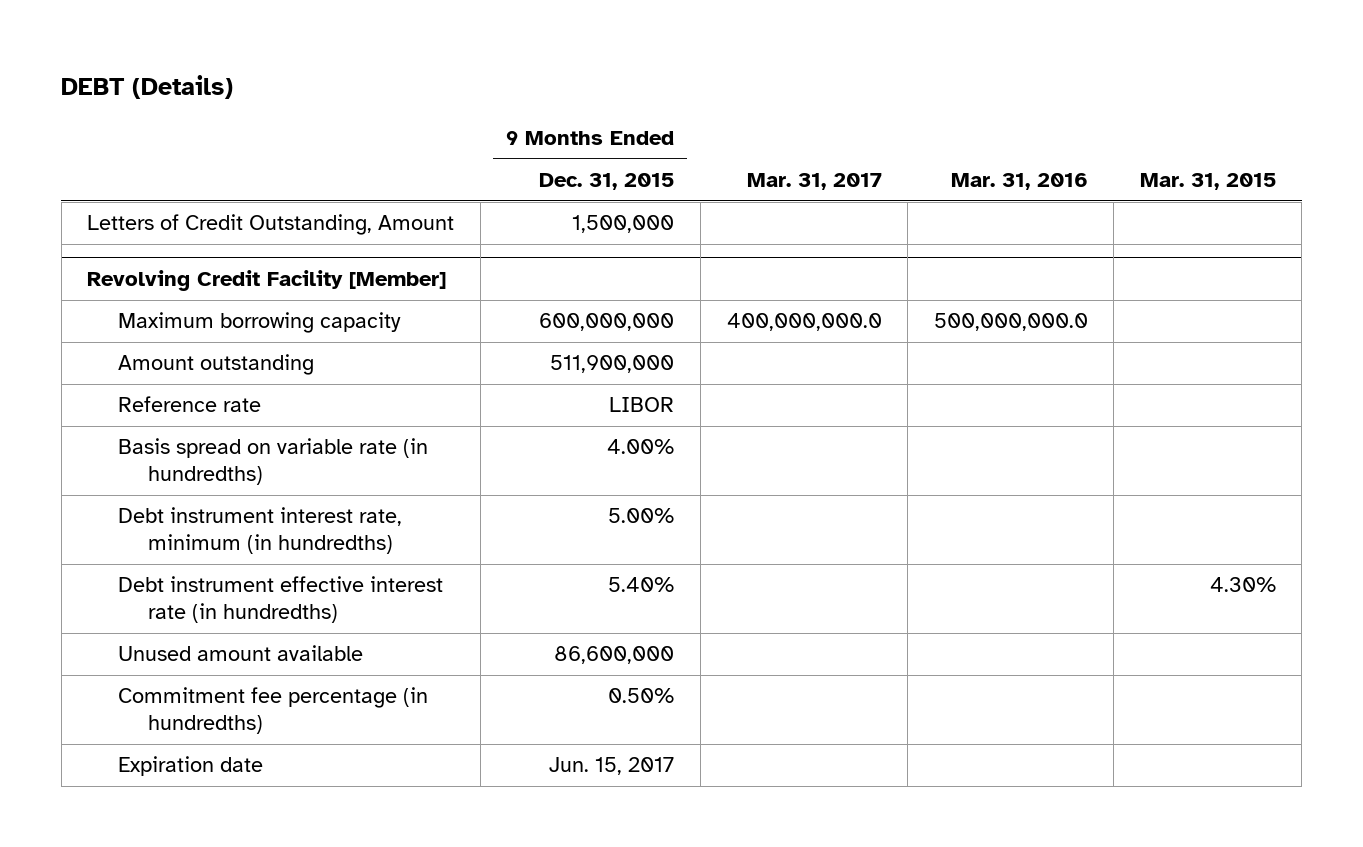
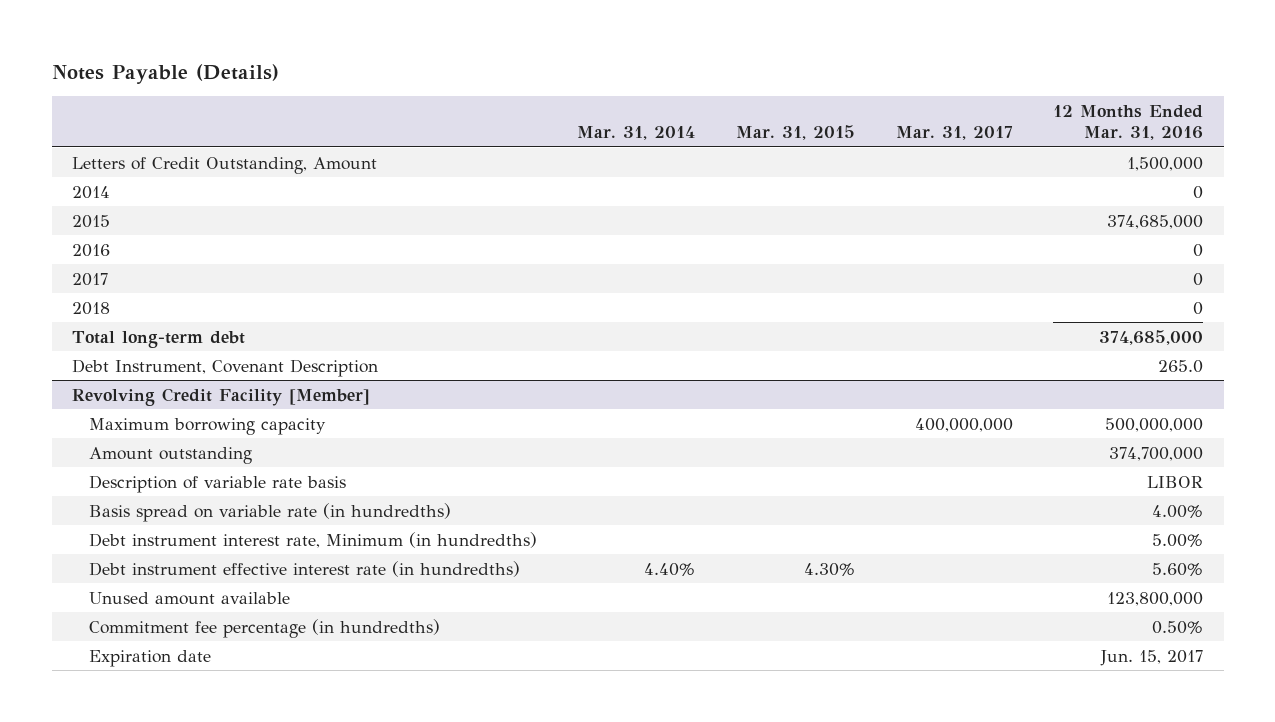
- DEBT (Details)
+ Notes Payable (Details)
- | 9 Months Ended Dec. 31, 2015 | Mar. 31, 2017 | Mar. 31, 2016 | Mar. 31, 2015
+ | Mar. 31, 2014 | Mar. 31, 2015 | Mar. 31, 2017 | 12 Months Ended Mar. 31, 2016
+ 2014 | | | | 0
+ 2015 | | | | 374,685,000
+ 2016 | | | | 0
+ 2017 | | | | 0
+ 2018 | | | | 0
+ Total long-term debt | | | | 374,685,000
+ Debt Instrument, Covenant Description | | | | 265.0
@ Revolving Credit Facility [Member]
- Maximum borrowing capacity | 600,000,000 | 400,000,000.0 | 500,000,000.0 |
+ Maximum borrowing capacity | | | 400,000,000 | 500,000,000
- Reference rate | LIBOR | | |
+ Description of variable rate basis | | | | LIBOR
- Debt instrument interest rate, minimum (in hundredths) | 5.00% | | |
+ Debt instrument interest rate, Minimum (in hundredths) | | | | 5.00%

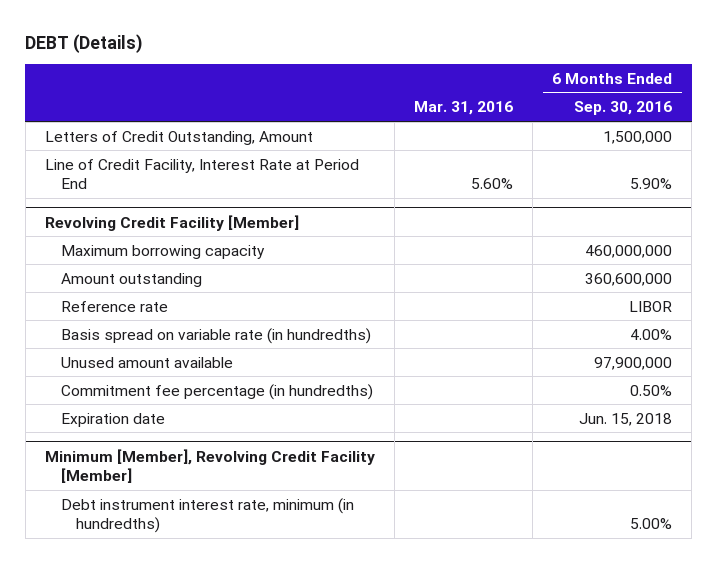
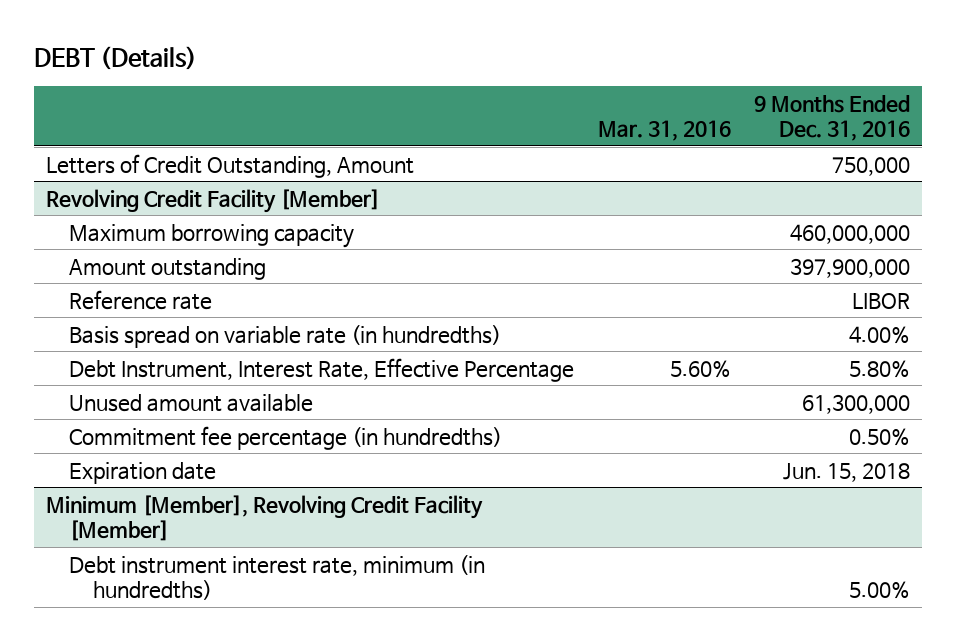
- | Mar. 31, 2016 | 6 Months Ended Sep. 30, 2016
+ | Mar. 31, 2016 | 9 Months Ended Dec. 31, 2016
- Line of Credit Facility, Interest Rate at Period End | 5.60% | 5.90%
@ Revolving Credit Facility [Member]
+ Debt Instrument, Interest Rate, Effective Percentage | 5.60% | 5.80%

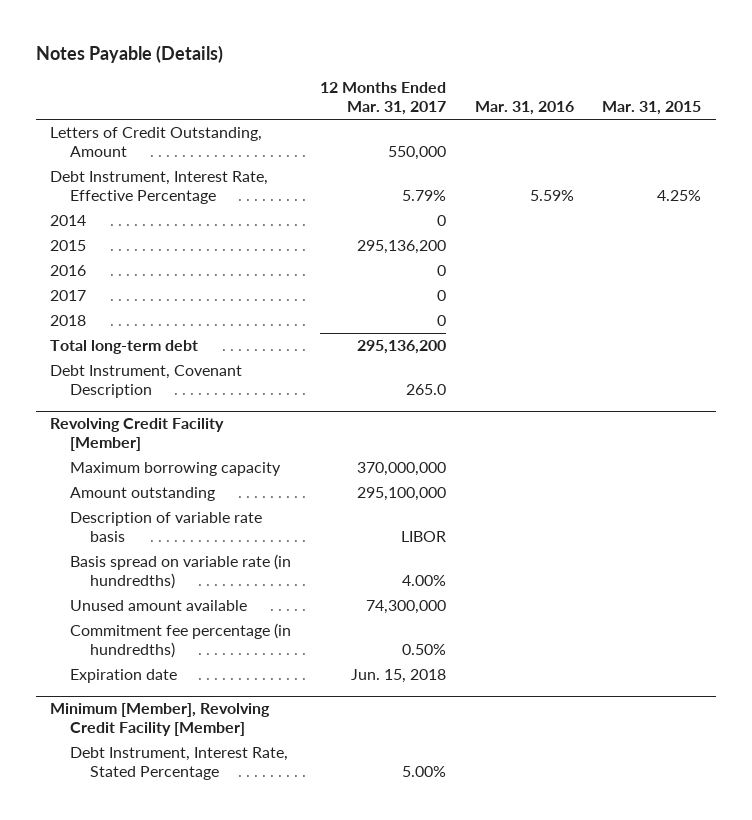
- DEBT (Details)
+ Notes Payable (Details)
- | Mar. 31, 2016 | 9 Months Ended Dec. 31, 2016
+ | 12 Months Ended Mar. 31, 2017 | Mar. 31, 2016 | Mar. 31, 2015
+ Debt Instrument, Interest Rate, Effective Percentage | 5.79% | 5.59% | 4.25%
+ 2014 | 0 | |
+ 2015 | 295,136,200 | |
+ 2016 | 0 | |
+ 2017 | 0 | |
+ 2018 | 0 | |
+ Total long-term debt | 295,136,200 | |
+ Debt Instrument, Covenant Description | 265.0 | |
@ Revolving Credit Facility [Member]
- Reference rate | | LIBOR
+ Description of variable rate basis | LIBOR | |
- Debt Instrument, Interest Rate, Effective Percentage | 5.60% | 5.80%
@ Minimum [Member], Revolving Credit Facility [Member]
- Debt instrument interest rate, minimum (in hundredths) | | 5.00%
+ Debt Instrument, Interest Rate, Stated Percentage | 5.00% | |

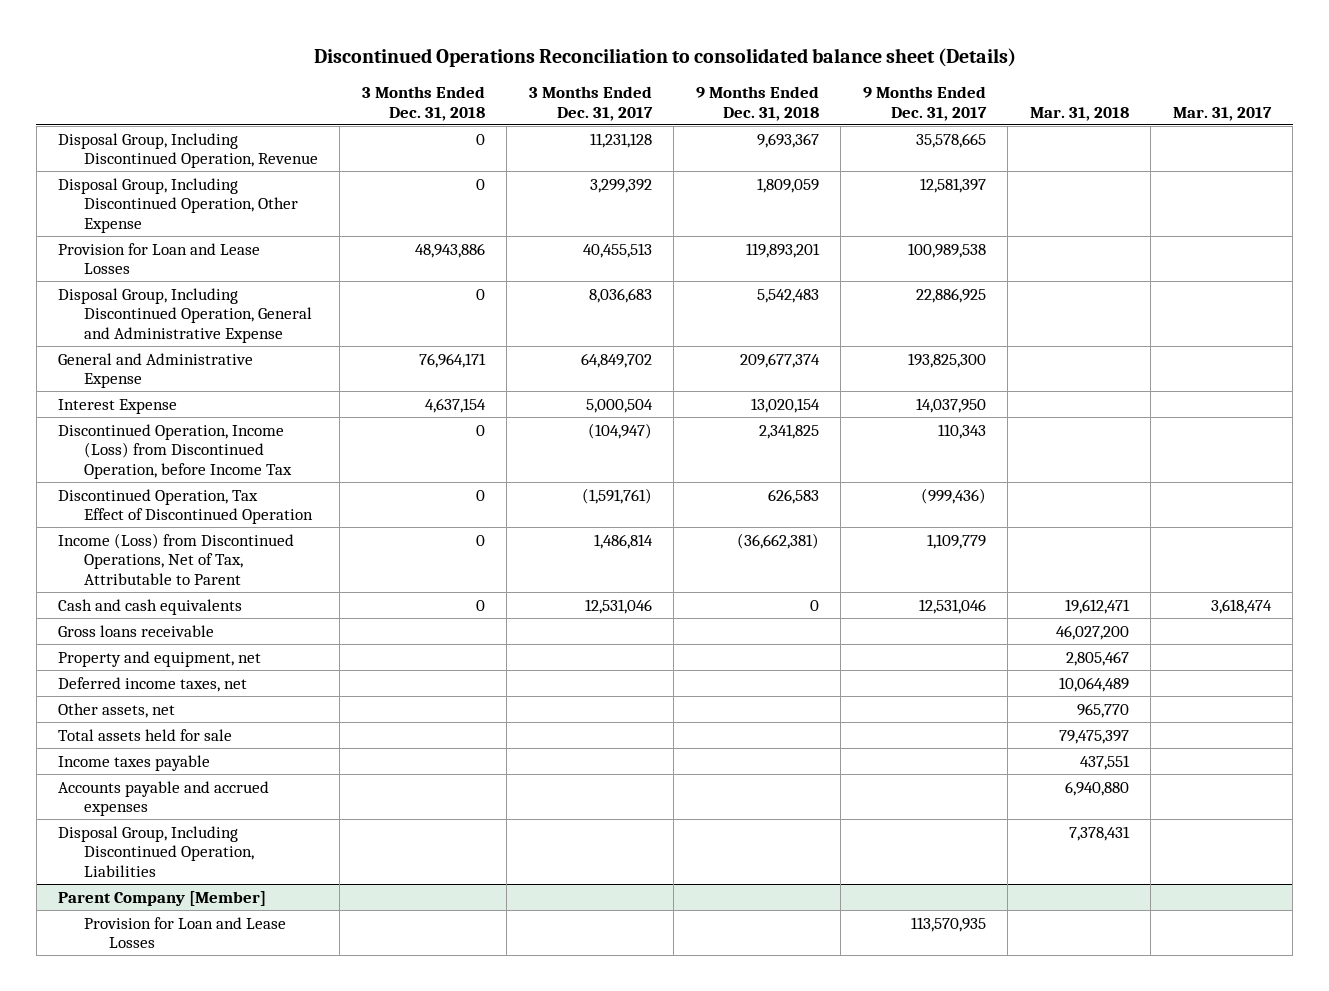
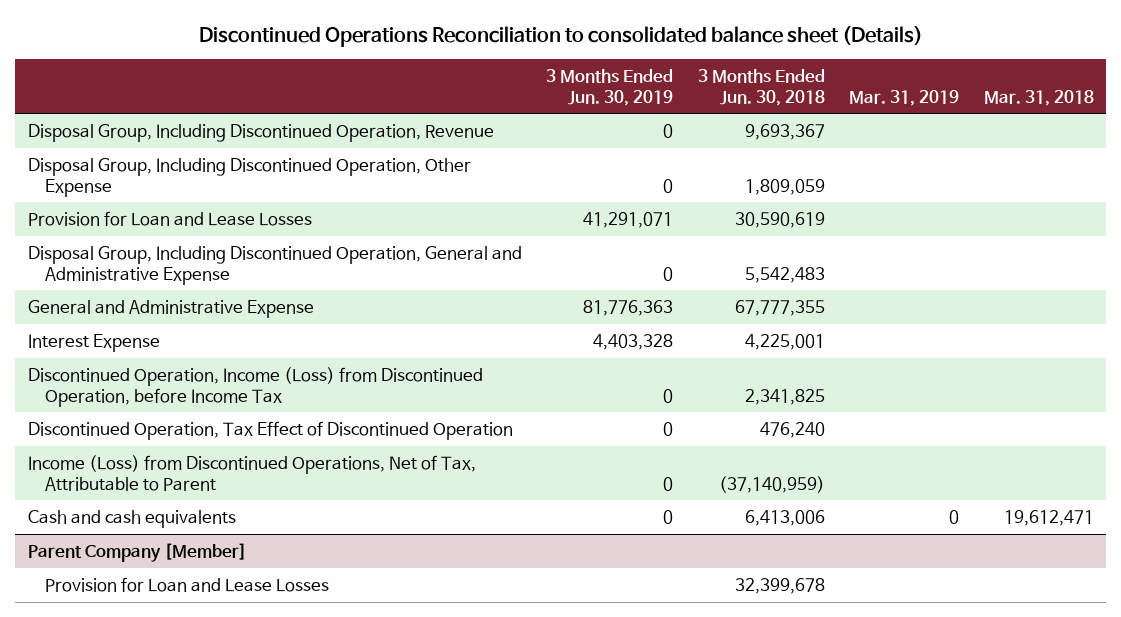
- | 3 Months Ended Dec. 31, 2018 | 3 Months Ended Dec. 31, 2017 | 9 Months Ended Dec. 31, 2018 | 9 Months Ended Dec. 31, 2017 | Mar. 31, 2018 | Mar. 31, 2017
+ | 3 Months Ended Jun. 30, 2019 | 3 Months Ended Jun. 30, 2018 | Mar. 31, 2019 | Mar. 31, 2018
- Gross loans receivable | | | | | 46,027,200 |
- Property and equipment, net | | | | | 2,805,467 |
- Deferred income taxes, net | | | | | 10,064,489 |
- Other assets, net | | | | | 965,770 |
- Total assets held for sale | | | | | 79,475,397 |
- Income taxes payable | | | | | 437,551 |
- Accounts payable and accrued expenses | | | | | 6,940,880 |
- Disposal Group, Including Discontinued Operation, Liabilities | | | | | 7,378,431 |

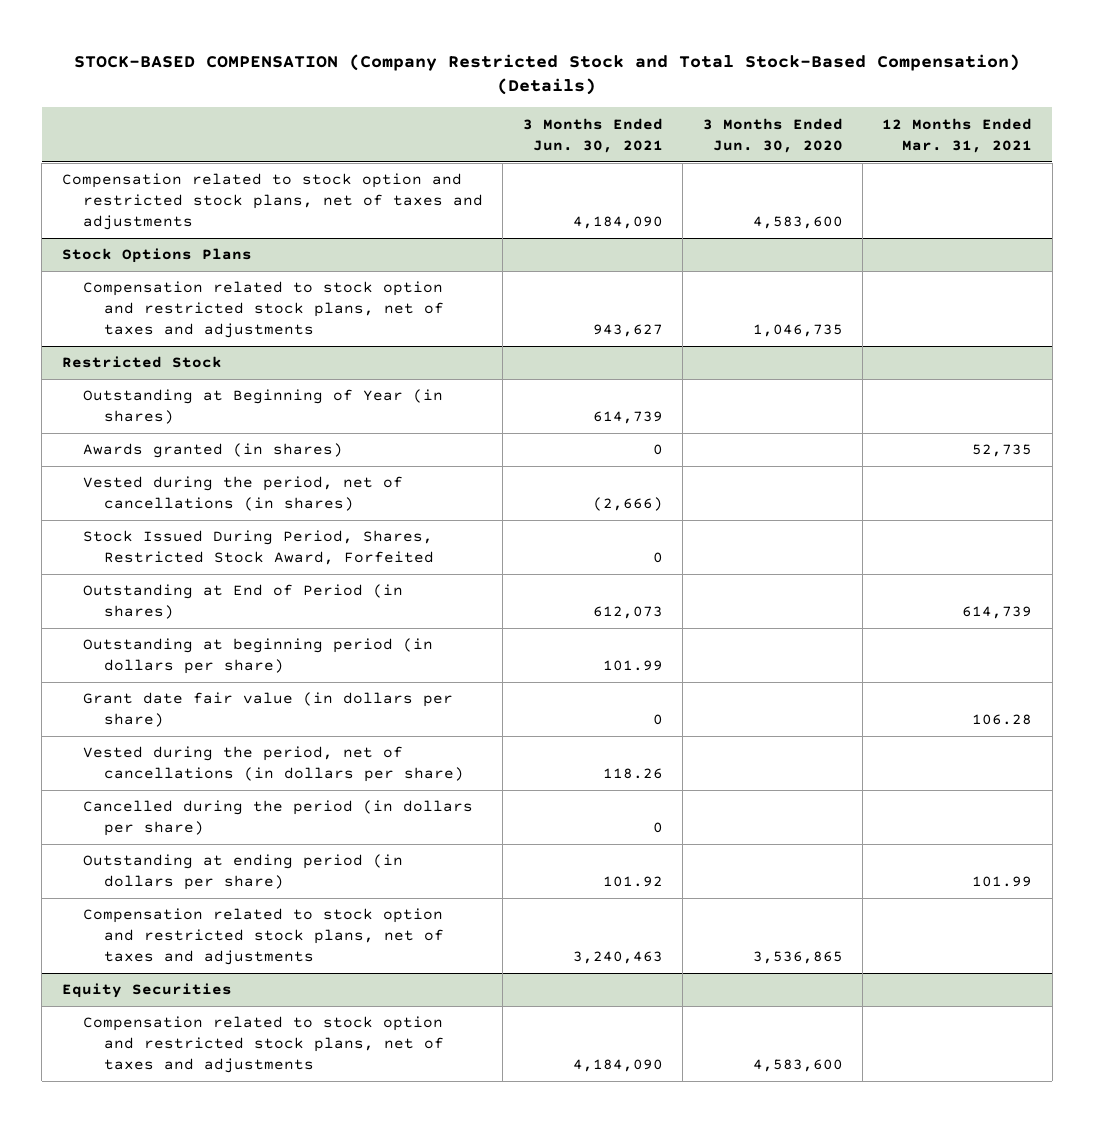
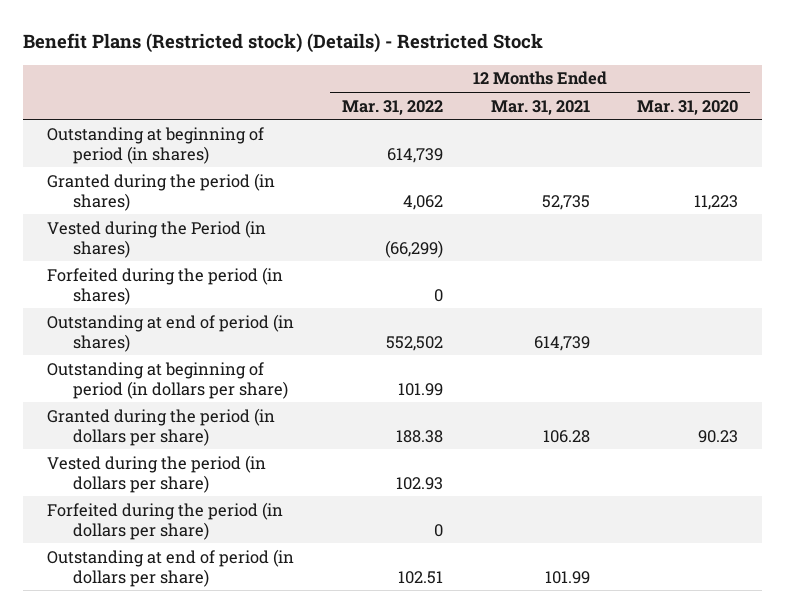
- STOCK-BASED COMPENSATION (Company Restricted Stock and Total Stock-Based Compensation) (Details)
+ Benefit Plans (Restricted stock) (Details) - Restricted Stock
- | 3 Months Ended Jun. 30, 2021 | 3 Months Ended Jun. 30, 2020 | 12 Months Ended Mar. 31, 2021
+ | 12 Months Ended Mar. 31, 2022 | 12 Months Ended Mar. 31, 2021 | 12 Months Ended Mar. 31, 2020
- Compensation related to stock option and restricted stock plans, net of taxes and adjustments | 4,184,090 | 4,583,600 |
- Stock Options Plans
- Compensation related to stock option and restricted stock plans, net of taxes and adjustments | 943,627 | 1,046,735 |
- Restricted Stock
- Outstanding at Beginning of Year (in shares) | 614,739 | |
- Awards granted (in shares) | 0 | | 52,735
- Vested during the period, net of cancellations (in shares) | (2,666) | |
- Stock Issued During Period, Shares, Restricted Stock Award, Forfeited | 0 | |
- Outstanding at End of Period (in shares) | 612,073 | | 614,739
- Outstanding at beginning period (in dollars per share) | 101.99 | |
- Grant date fair value (in dollars per share) | 0 | | 106.28
- Vested during the period, net of cancellations (in dollars per share) | 118.26 | |
- Cancelled during the period (in dollars per share) | 0 | |
- Outstanding at ending period (in dollars per share) | 101.92 | | 101.99
- Compensation related to stock option and restricted stock plans, net of taxes and adjustments | 3,240,463 | 3,536,865 |
- Equity Securities
- Compensation related to stock option and restricted stock plans, net of taxes and adjustments | 4,184,090 | 4,583,600 |
+ Outstanding at beginning of period (in shares) | 614,739 | |
+ Granted during the period (in shares) | 4,062 | 52,735 | 11,223
+ Vested during the Period (in shares) | (66,299) | |
+ Forfeited during the period (in shares) | 0 | |
+ Outstanding at end of period (in shares) | 552,502 | 614,739 |
+ Outstanding at beginning of period (in dollars per share) | 101.99 | |
+ Granted during the period (in dollars per share) | 188.38 | 106.28 | 90.23
+ Vested during the period (in dollars per share) | 102.93 | |
+ Forfeited during the period (in dollars per share) | 0 | |
+ Outstanding at end of period (in dollars per share) | 102.51 | 101.99 |

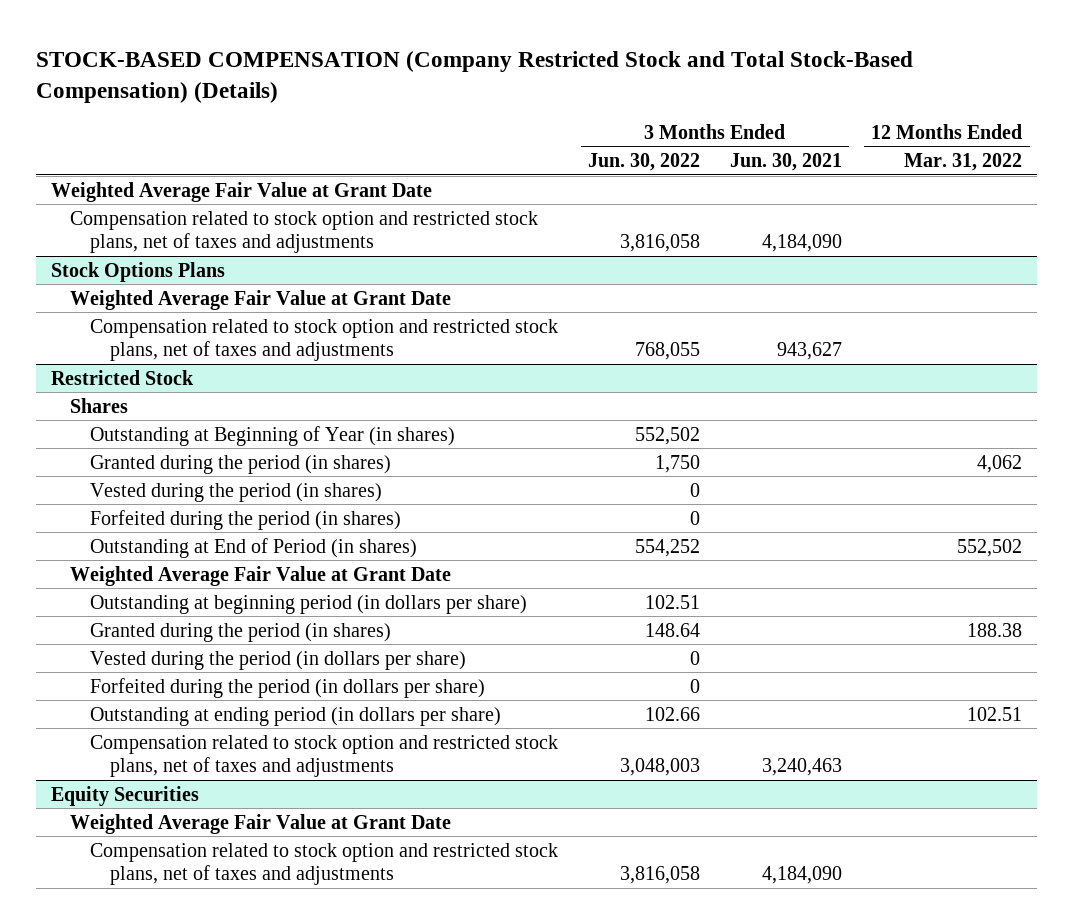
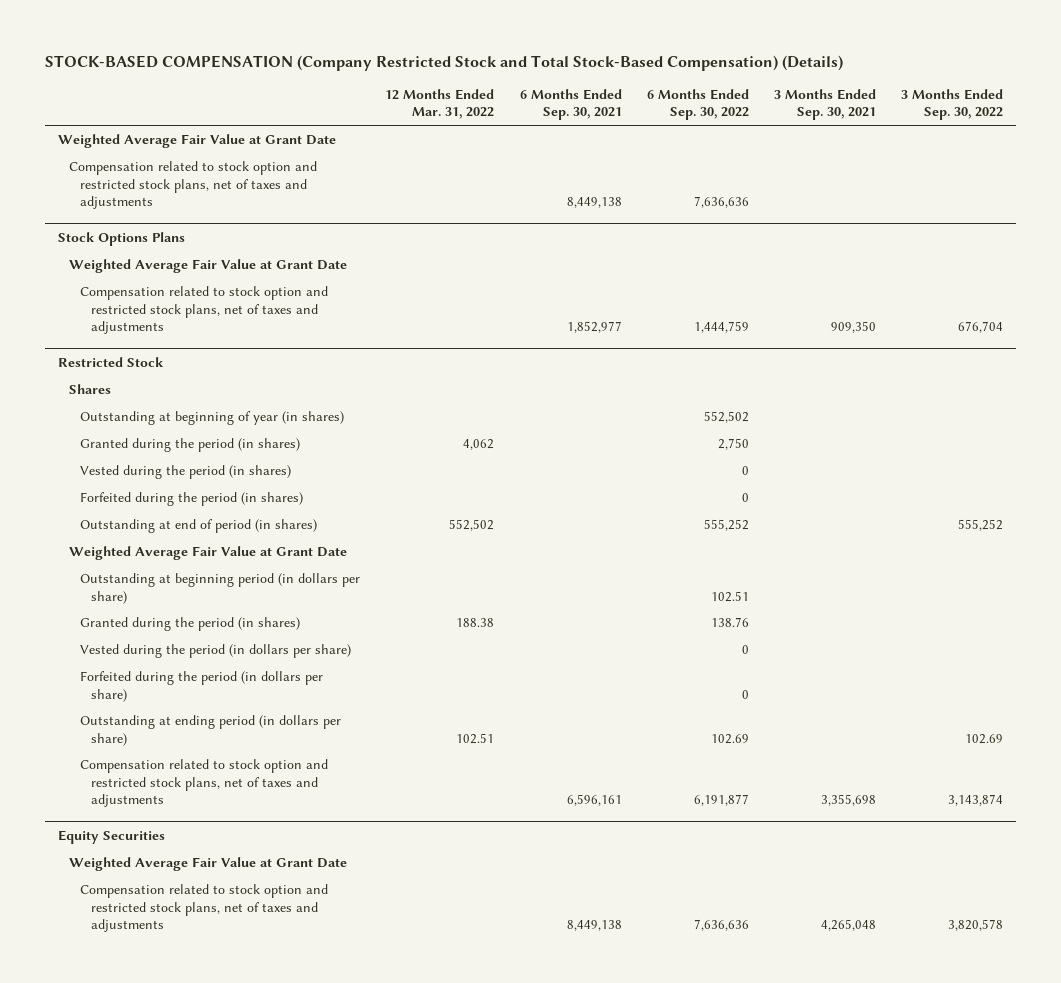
- | 3 Months Ended Jun. 30, 2022 | 3 Months Ended Jun. 30, 2021 | 12 Months Ended Mar. 31, 2022
+ | 12 Months Ended Mar. 31, 2022 | 6 Months Ended Sep. 30, 2021 | 6 Months Ended Sep. 30, 2022 | 3 Months Ended Sep. 30, 2021 | 3 Months Ended Sep. 30, 2022
@ Restricted Stock
- Outstanding at Beginning of Year (in shares) | 552,502 | |
+ Outstanding at beginning of year (in shares) | | | 552,502 | |
- Outstanding at End of Period (in shares) | 554,252 | | 552,502
+ Outstanding at end of period (in shares) | 552,502 | | 555,252 | | 555,252

